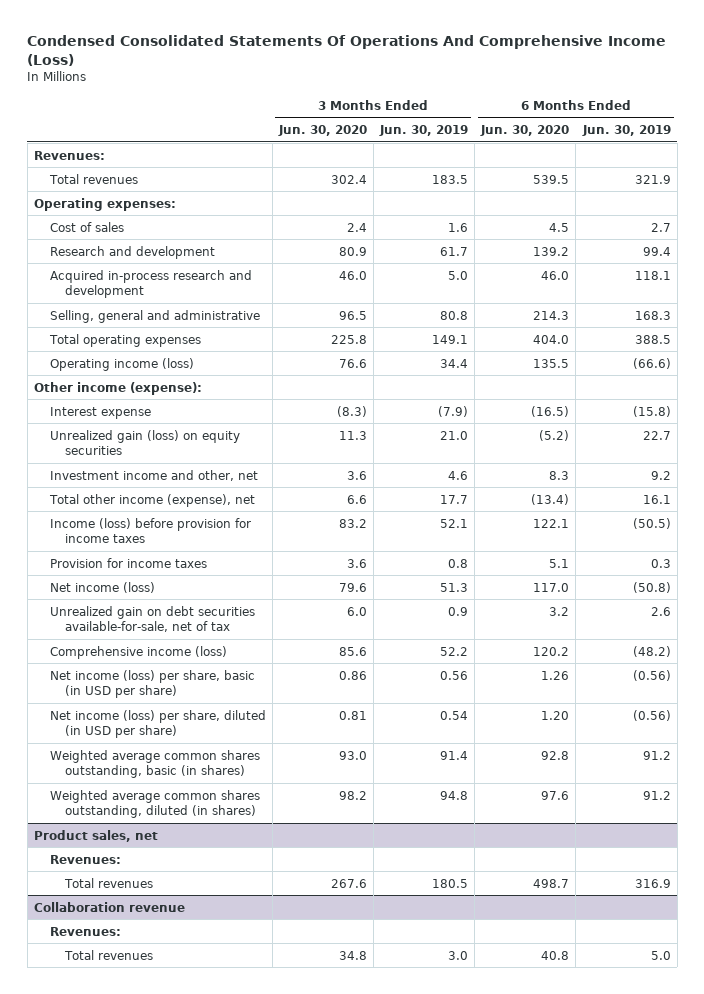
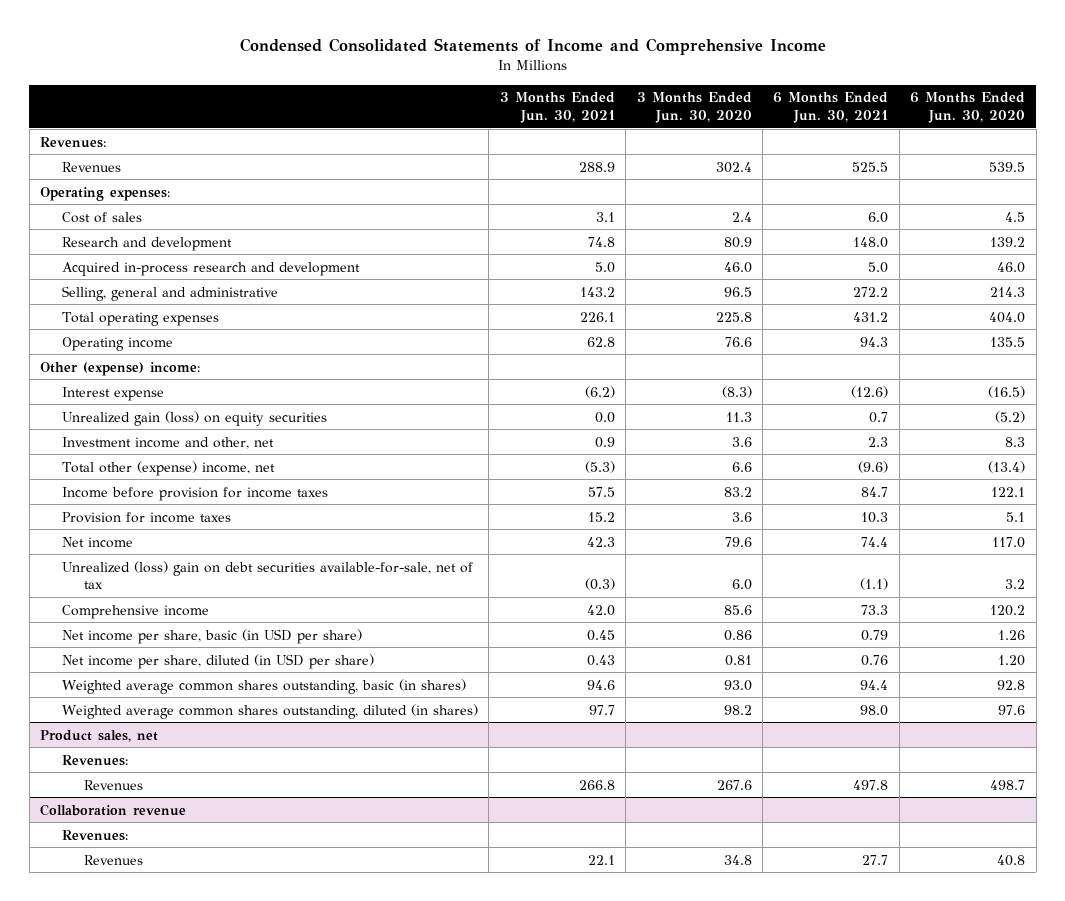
- Condensed Consolidated Statements Of Operations And Comprehensive Income (Loss)
+ Condensed Consolidated Statements of Income and Comprehensive Income
- | 3 Months Ended Jun. 30, 2020 | 3 Months Ended Jun. 30, 2019 | 6 Months Ended Jun. 30, 2020 | 6 Months Ended Jun. 30, 2019
+ | 3 Months Ended Jun. 30, 2021 | 3 Months Ended Jun. 30, 2020 | 6 Months Ended Jun. 30, 2021 | 6 Months Ended Jun. 30, 2020
- Total revenues | 302.4 | 183.5 | 539.5 | 321.9
+ Revenues | 288.9 | 302.4 | 525.5 | 539.5
- Operating income (loss) | 76.6 | 34.4 | 135.5 | (66.6)
- Other income (expense):
+ Operating income | 62.8 | 76.6 | 94.3 | 135.5
+ Other (expense) income:
- Total other income (expense), net | 6.6 | 17.7 | (13.4) | 16.1
- Income (loss) before provision for income taxes | 83.2 | 52.1 | 122.1 | (50.5)
+ Total other (expense) income, net | (5.3) | 6.6 | (9.6) | (13.4)
+ Income before provision for income taxes | 57.5 | 83.2 | 84.7 | 122.1
- Net income (loss) | 79.6 | 51.3 | 117.0 | (50.8)
- Unrealized gain on debt securities available-for-sale, net of tax | 6.0 | 0.9 | 3.2 | 2.6
- Comprehensive income (loss) | 85.6 | 52.2 | 120.2 | (48.2)
- Net income (loss) per share, basic (in USD per share) | 0.86 | 0.56 | 1.26 | (0.56)
- Net income (loss) per share, diluted (in USD per share) | 0.81 | 0.54 | 1.20 | (0.56)
+ Net income | 42.3 | 79.6 | 74.4 | 117.0
+ Unrealized (loss) gain on debt securities available-for-sale, net of tax | (0.3) | 6.0 | (1.1) | 3.2
+ Comprehensive income | 42.0 | 85.6 | 73.3 | 120.2
+ Net income per share, basic (in USD per share) | 0.45 | 0.86 | 0.79 | 1.26
+ Net income per share, diluted (in USD per share) | 0.43 | 0.81 | 0.76 | 1.20
@ Product sales, net
- Total revenues | 267.6 | 180.5 | 498.7 | 316.9
+ Revenues | 266.8 | 267.6 | 497.8 | 498.7
@ Collaboration revenue
- Total revenues | 34.8 | 3.0 | 40.8 | 5.0
+ Revenues | 22.1 | 34.8 | 27.7 | 40.8

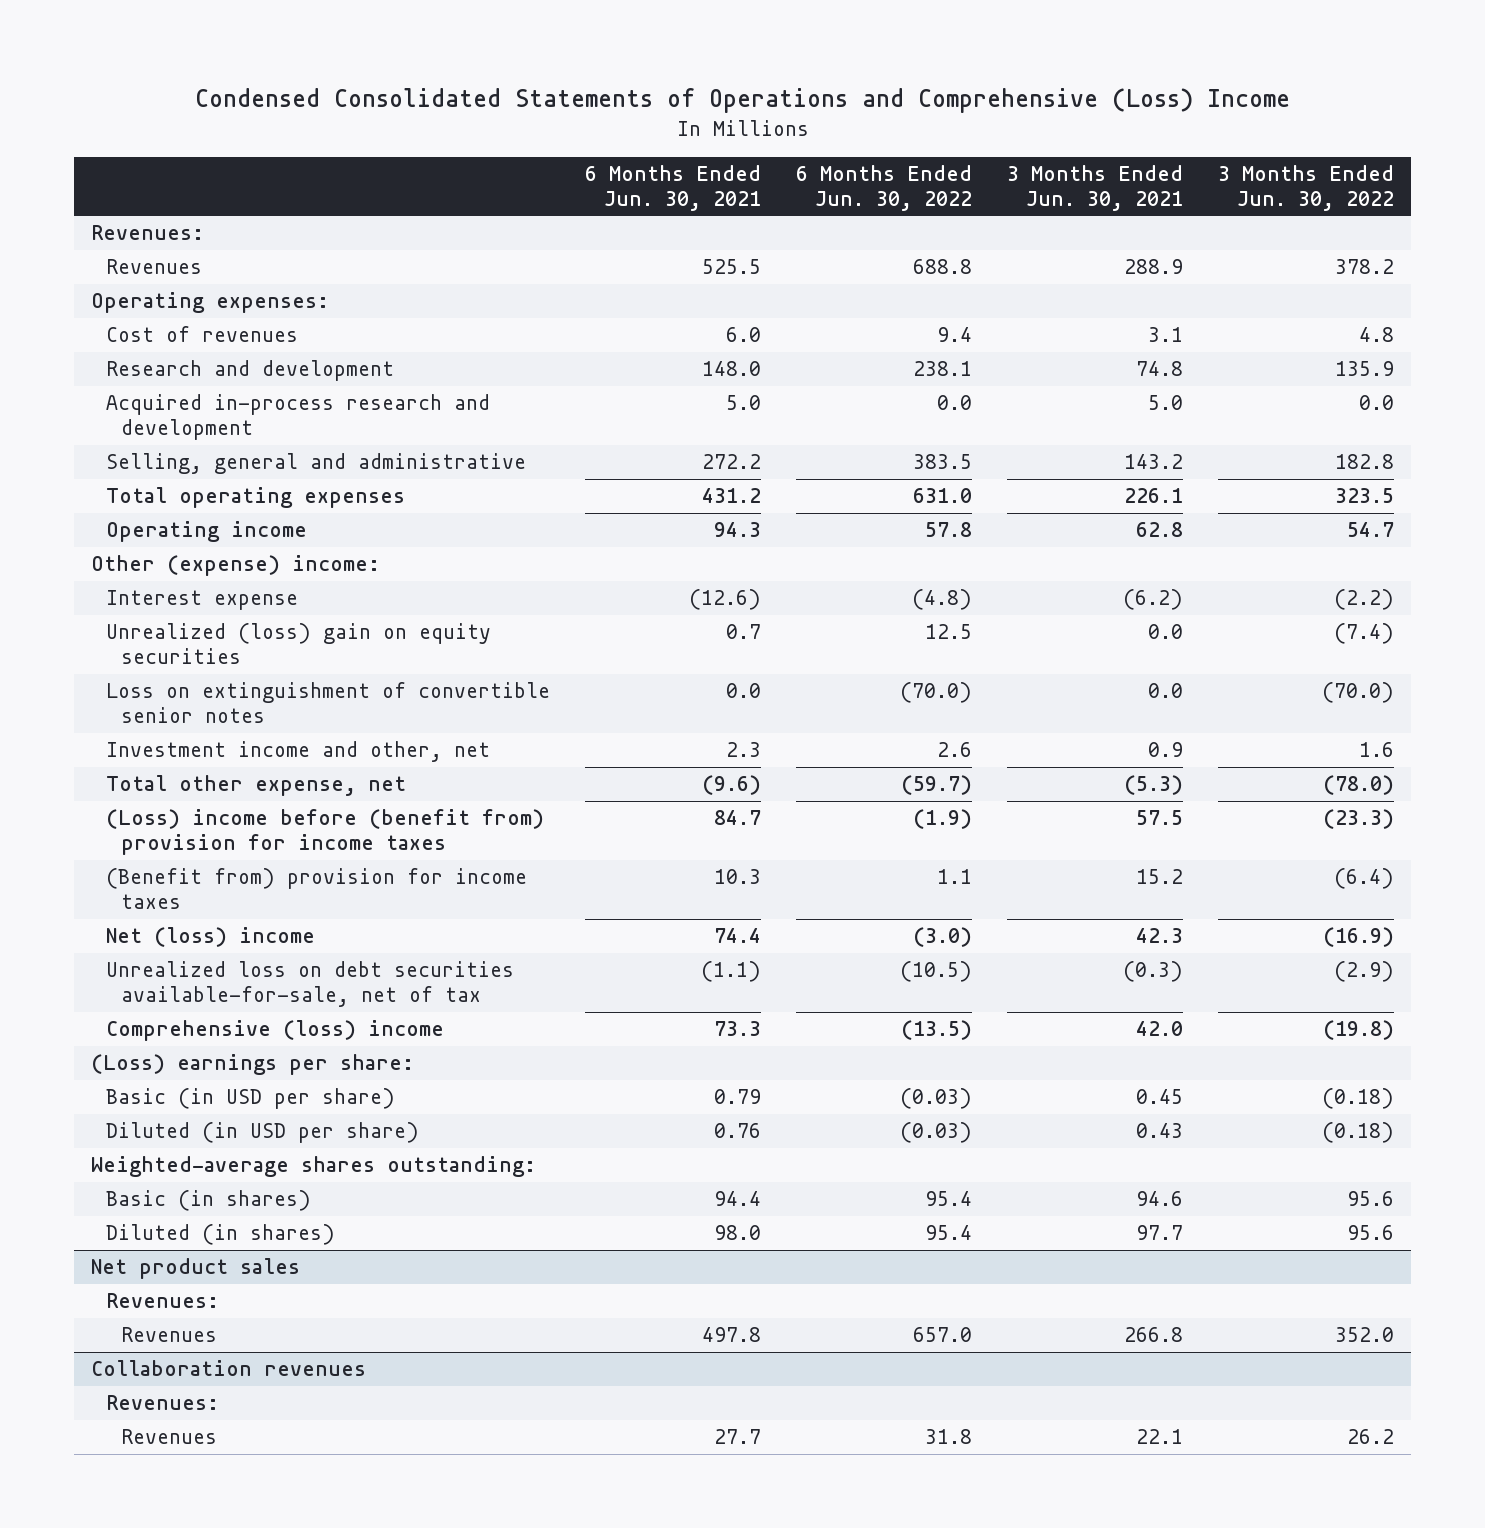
- Condensed Consolidated Statements of Income and Comprehensive Income
+ Condensed Consolidated Statements of Operations and Comprehensive (Loss) Income
- | 3 Months Ended Jun. 30, 2021 | 3 Months Ended Jun. 30, 2020 | 6 Months Ended Jun. 30, 2021 | 6 Months Ended Jun. 30, 2020
+ | 6 Months Ended Jun. 30, 2021 | 6 Months Ended Jun. 30, 2022 | 3 Months Ended Jun. 30, 2021 | 3 Months Ended Jun. 30, 2022
- Cost of sales | 3.1 | 2.4 | 6.0 | 4.5
+ Cost of revenues | 6.0 | 9.4 | 3.1 | 4.8
- Unrealized gain (loss) on equity securities | 0.0 | 11.3 | 0.7 | (5.2)
+ Unrealized (loss) gain on equity securities | 0.7 | 12.5 | 0.0 | (7.4)
+ Loss on extinguishment of convertible senior notes | 0.0 | (70.0) | 0.0 | (70.0)
- Total other (expense) income, net | (5.3) | 6.6 | (9.6) | (13.4)
- Income before provision for income taxes | 57.5 | 83.2 | 84.7 | 122.1
- Provision for income taxes | 15.2 | 3.6 | 10.3 | 5.1
- Net income | 42.3 | 79.6 | 74.4 | 117.0
- Unrealized (loss) gain on debt securities available-for-sale, net of tax | (0.3) | 6.0 | (1.1) | 3.2
- Comprehensive income | 42.0 | 85.6 | 73.3 | 120.2
- Net income per share, basic (in USD per share) | 0.45 | 0.86 | 0.79 | 1.26
- Net income per share, diluted (in USD per share) | 0.43 | 0.81 | 0.76 | 1.20
- Weighted average common shares outstanding, basic (in shares) | 94.6 | 93.0 | 94.4 | 92.8
- Weighted average common shares outstanding, diluted (in shares) | 97.7 | 98.2 | 98.0 | 97.6
- Product sales, net
+ Total other expense, net | (9.6) | (59.7) | (5.3) | (78.0)
+ (Loss) income before (benefit from) provision for income taxes | 84.7 | (1.9) | 57.5 | (23.3)
+ (Benefit from) provision for income taxes | 10.3 | 1.1 | 15.2 | (6.4)
+ Net (loss) income | 74.4 | (3.0) | 42.3 | (16.9)
+ Unrealized loss on debt securities available-for-sale, net of tax | (1.1) | (10.5) | (0.3) | (2.9)
+ Comprehensive (loss) income | 73.3 | (13.5) | 42.0 | (19.8)
+ (Loss) earnings per share:
+ Basic (in USD per share) | 0.79 | (0.03) | 0.45 | (0.18)
+ Diluted (in USD per share) | 0.76 | (0.03) | 0.43 | (0.18)
+ Weighted-average shares outstanding:
+ Basic (in shares) | 94.4 | 95.4 | 94.6 | 95.6
+ Diluted (in shares) | 98.0 | 95.4 | 97.7 | 95.6
+ Net product sales
- Collaboration revenue
+ Collaboration revenues

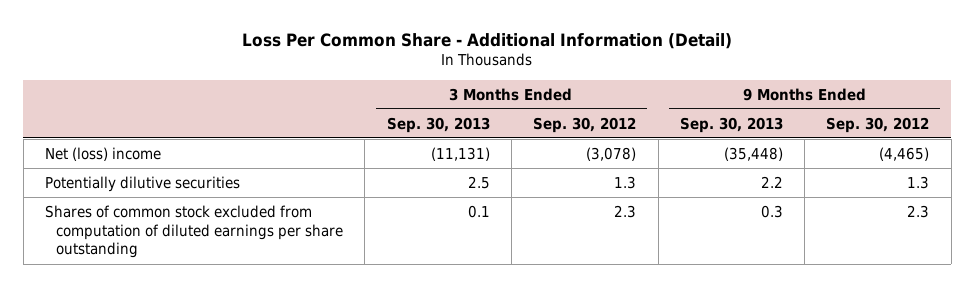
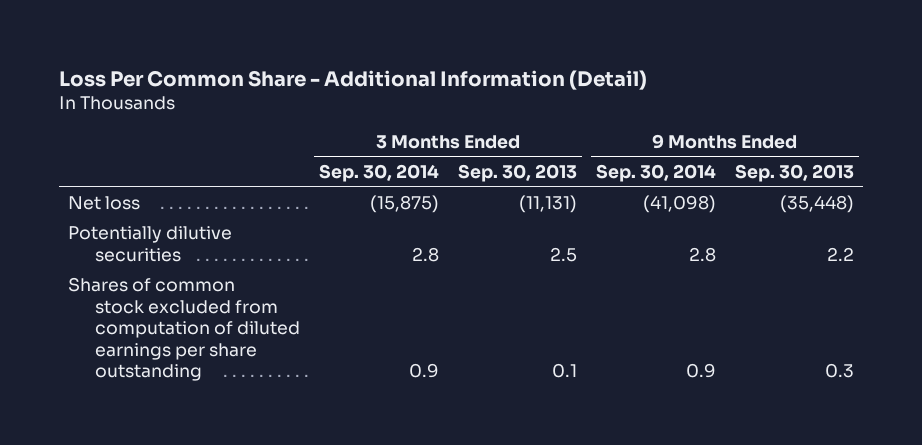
- | 3 Months Ended Sep. 30, 2013 | 3 Months Ended Sep. 30, 2012 | 9 Months Ended Sep. 30, 2013 | 9 Months Ended Sep. 30, 2012
+ | 3 Months Ended Sep. 30, 2014 | 3 Months Ended Sep. 30, 2013 | 9 Months Ended Sep. 30, 2014 | 9 Months Ended Sep. 30, 2013
- Net (loss) income | (11,131) | (3,078) | (35,448) | (4,465)
+ Net loss | (15,875) | (11,131) | (41,098) | (35,448)

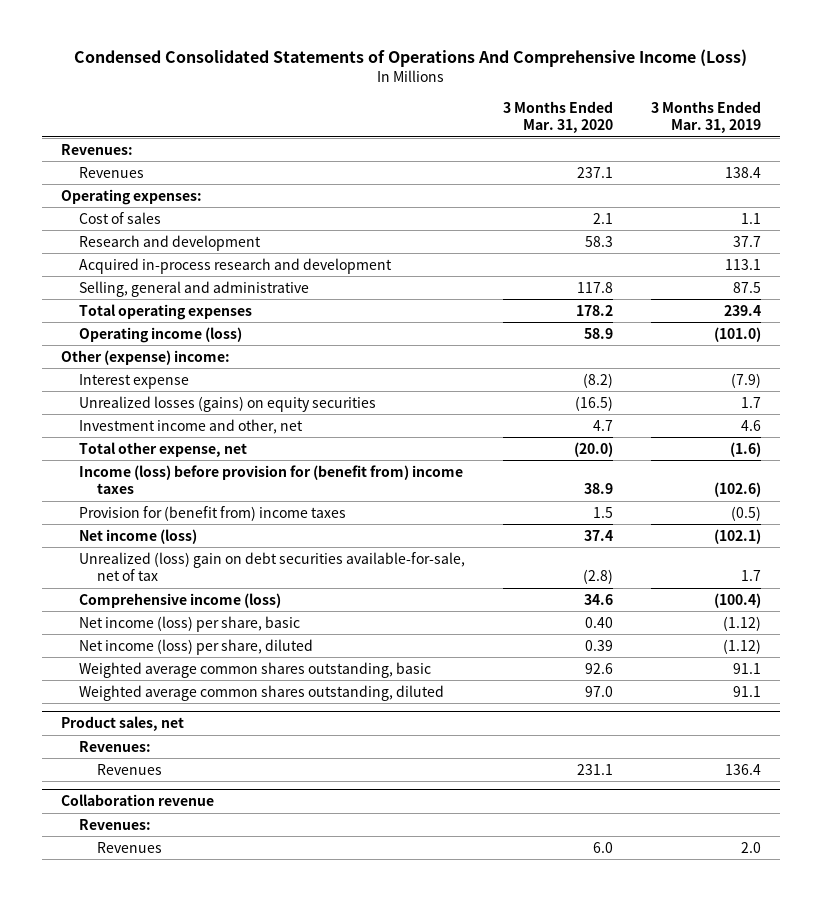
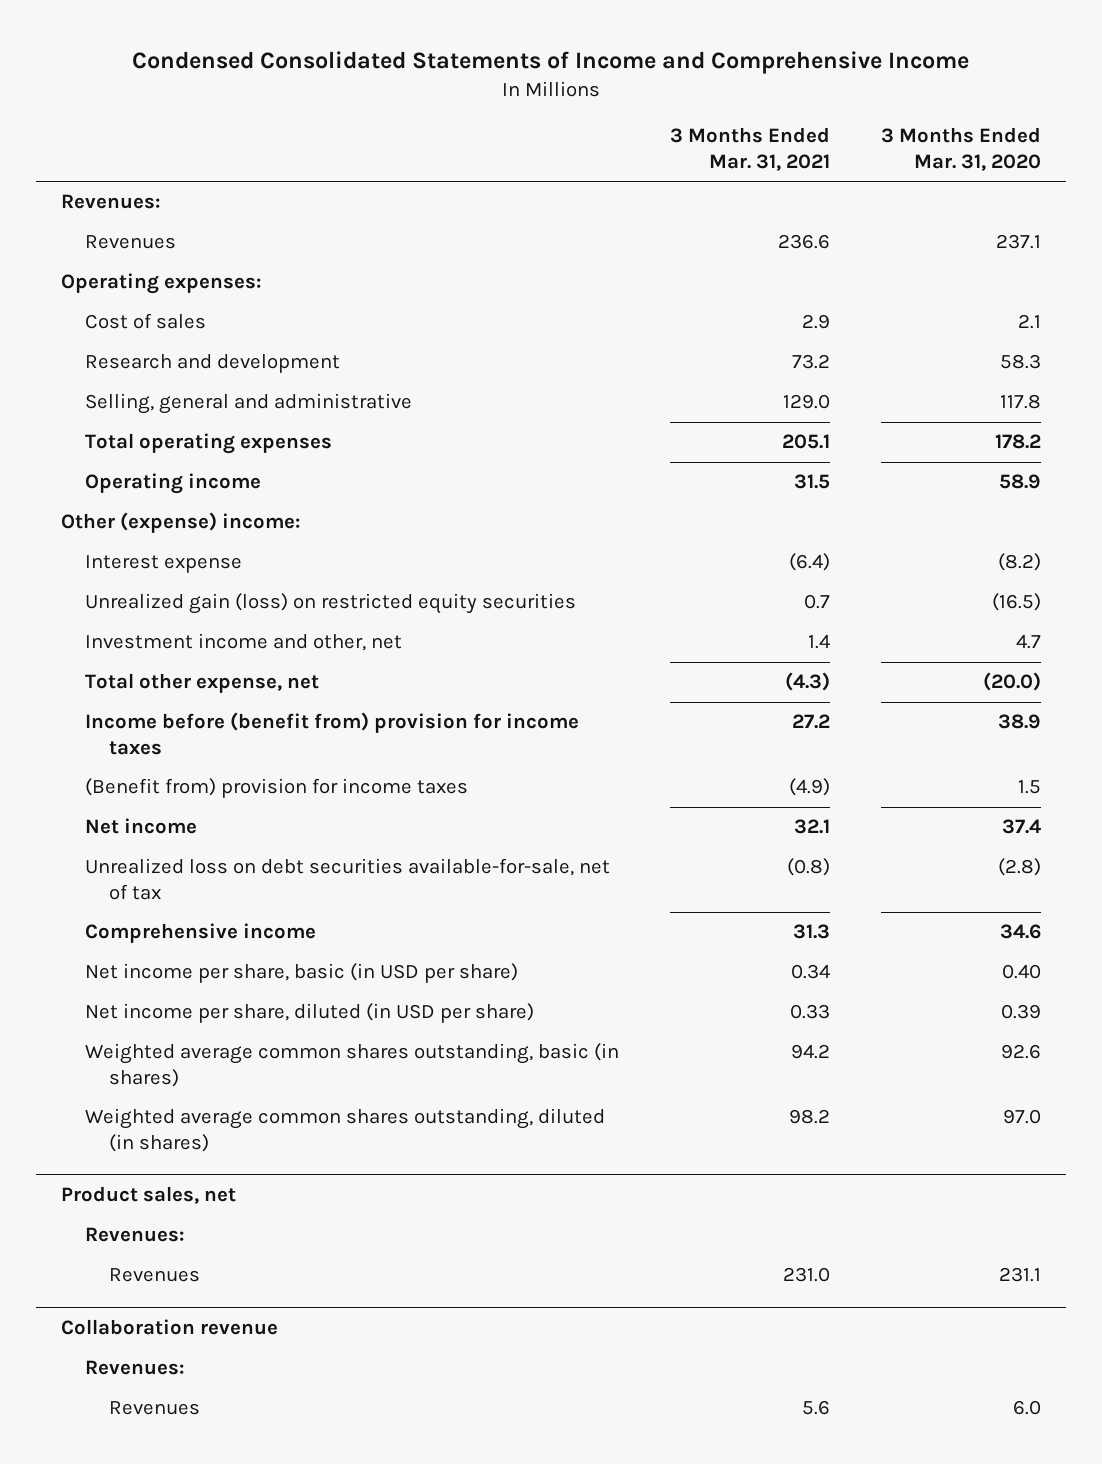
- Condensed Consolidated Statements of Operations And Comprehensive Income (Loss)
+ Condensed Consolidated Statements of Income and Comprehensive Income
- | 3 Months Ended Mar. 31, 2020 | 3 Months Ended Mar. 31, 2019
+ | 3 Months Ended Mar. 31, 2021 | 3 Months Ended Mar. 31, 2020
- Acquired in-process research and development | | 113.1
- Operating income (loss) | 58.9 | (101.0)
+ Operating income | 31.5 | 58.9
- Unrealized losses (gains) on equity securities | (16.5) | 1.7
+ Unrealized gain (loss) on restricted equity securities | 0.7 | (16.5)
- Income (loss) before provision for (benefit from) income taxes | 38.9 | (102.6)
- Provision for (benefit from) income taxes | 1.5 | (0.5)
- Net income (loss) | 37.4 | (102.1)
- Unrealized (loss) gain on debt securities available-for-sale, net of tax | (2.8) | 1.7
- Comprehensive income (loss) | 34.6 | (100.4)
- Net income (loss) per share, basic | 0.40 | (1.12)
- Net income (loss) per share, diluted | 0.39 | (1.12)
- Weighted average common shares outstanding, basic | 92.6 | 91.1
- Weighted average common shares outstanding, diluted | 97.0 | 91.1
+ Income before (benefit from) provision for income taxes | 27.2 | 38.9
+ (Benefit from) provision for income taxes | (4.9) | 1.5
+ Net income | 32.1 | 37.4
+ Unrealized loss on debt securities available-for-sale, net of tax | (0.8) | (2.8)
+ Comprehensive income | 31.3 | 34.6
+ Net income per share, basic (in USD per share) | 0.34 | 0.40
+ Net income per share, diluted (in USD per share) | 0.33 | 0.39
+ Weighted average common shares outstanding, basic (in shares) | 94.2 | 92.6
+ Weighted average common shares outstanding, diluted (in shares) | 98.2 | 97.0

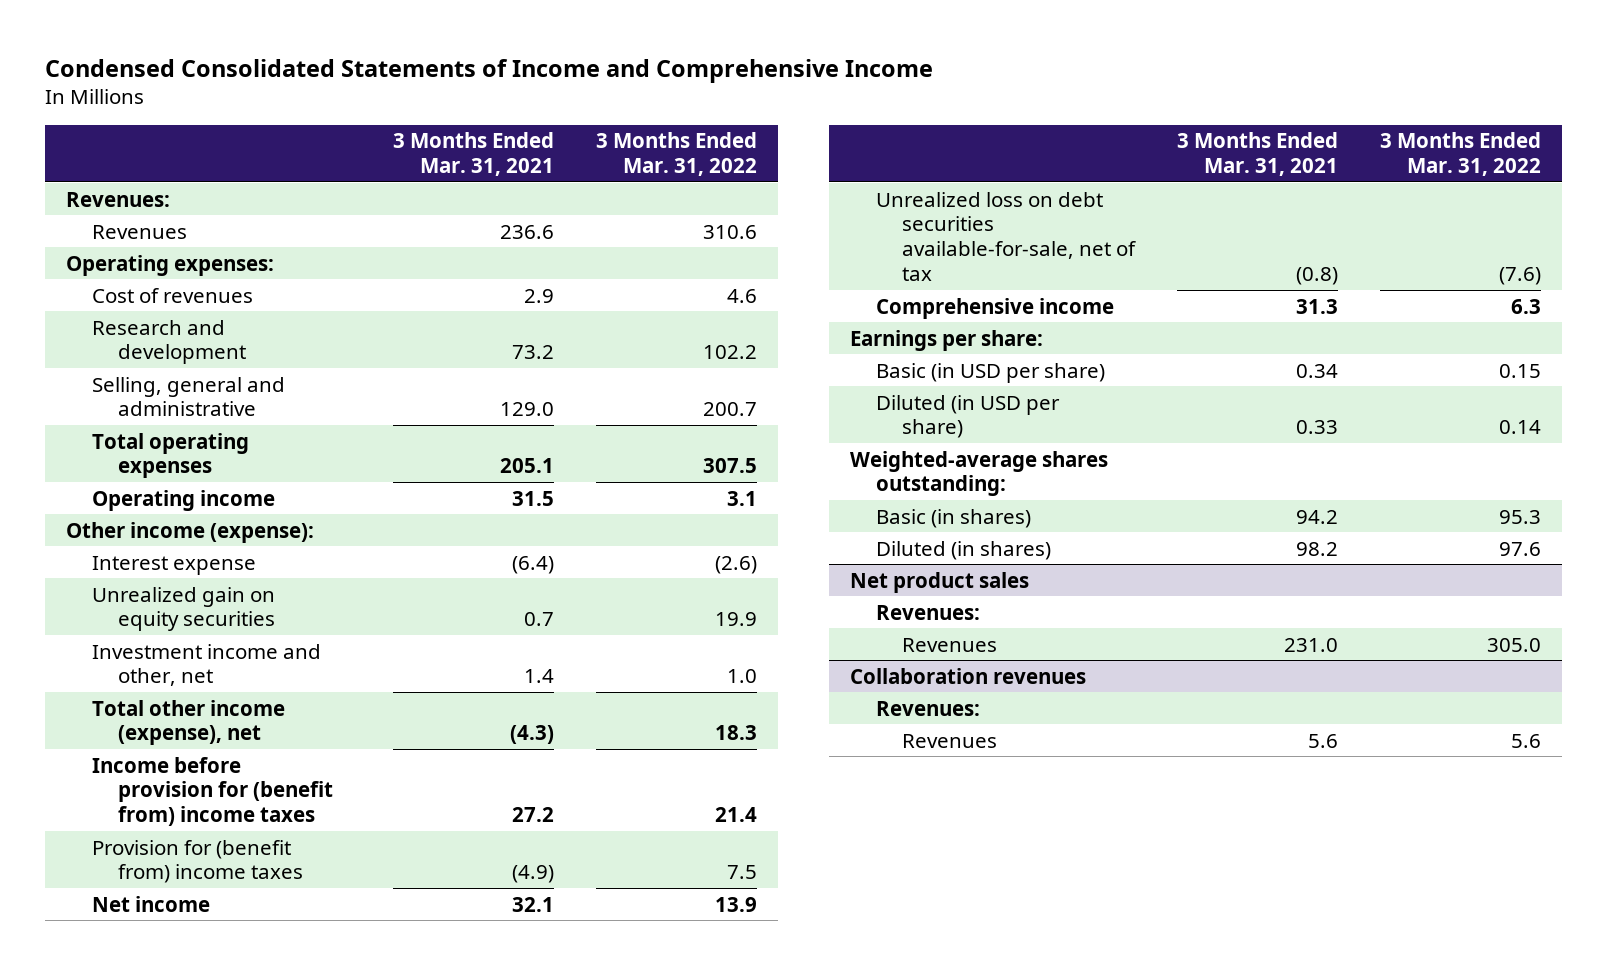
- | 3 Months Ended Mar. 31, 2021 | 3 Months Ended Mar. 31, 2020
+ | 3 Months Ended Mar. 31, 2021 | 3 Months Ended Mar. 31, 2022
- Cost of sales | 2.9 | 2.1
+ Cost of revenues | 2.9 | 4.6
- Other (expense) income:
+ Other income (expense):
- Unrealized gain (loss) on restricted equity securities | 0.7 | (16.5)
+ Unrealized gain on equity securities | 0.7 | 19.9
- Total other expense, net | (4.3) | (20.0)
- Income before (benefit from) provision for income taxes | 27.2 | 38.9
- (Benefit from) provision for income taxes | (4.9) | 1.5
+ Total other income (expense), net | (4.3) | 18.3
+ Income before provision for (benefit from) income taxes | 27.2 | 21.4
+ Provision for (benefit from) income taxes | (4.9) | 7.5
- Net income per share, basic (in USD per share) | 0.34 | 0.40
- Net income per share, diluted (in USD per share) | 0.33 | 0.39
- Weighted average common shares outstanding, basic (in shares) | 94.2 | 92.6
- Weighted average common shares outstanding, diluted (in shares) | 98.2 | 97.0
- Product sales, net
+ Earnings per share:
+ Basic (in USD per share) | 0.34 | 0.15
+ Diluted (in USD per share) | 0.33 | 0.14
+ Weighted-average shares outstanding:
+ Basic (in shares) | 94.2 | 95.3
+ Diluted (in shares) | 98.2 | 97.6
+ Net product sales
- Collaboration revenue
+ Collaboration revenues

